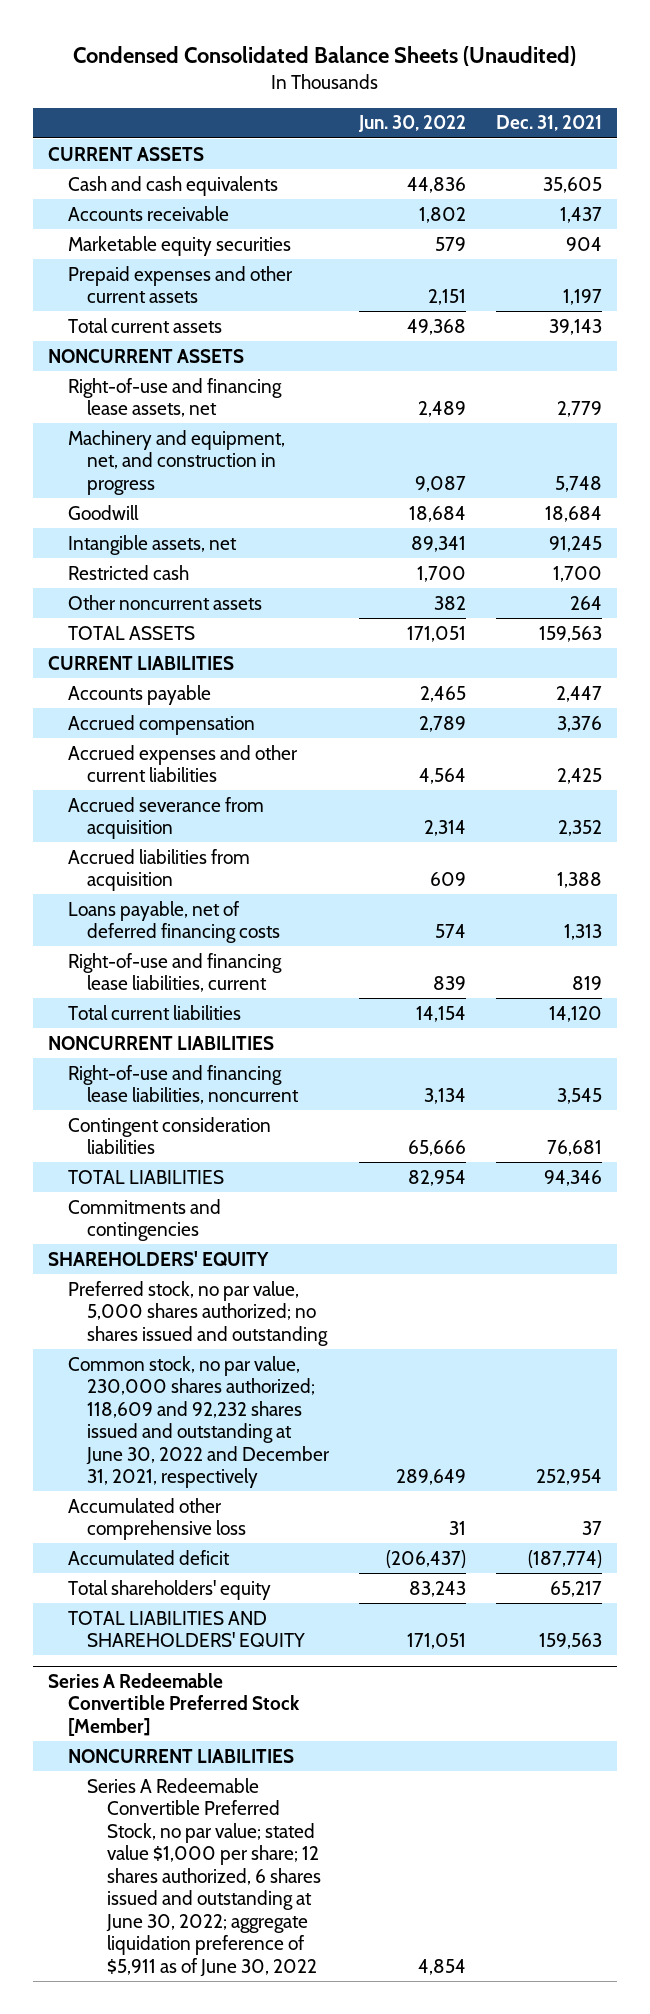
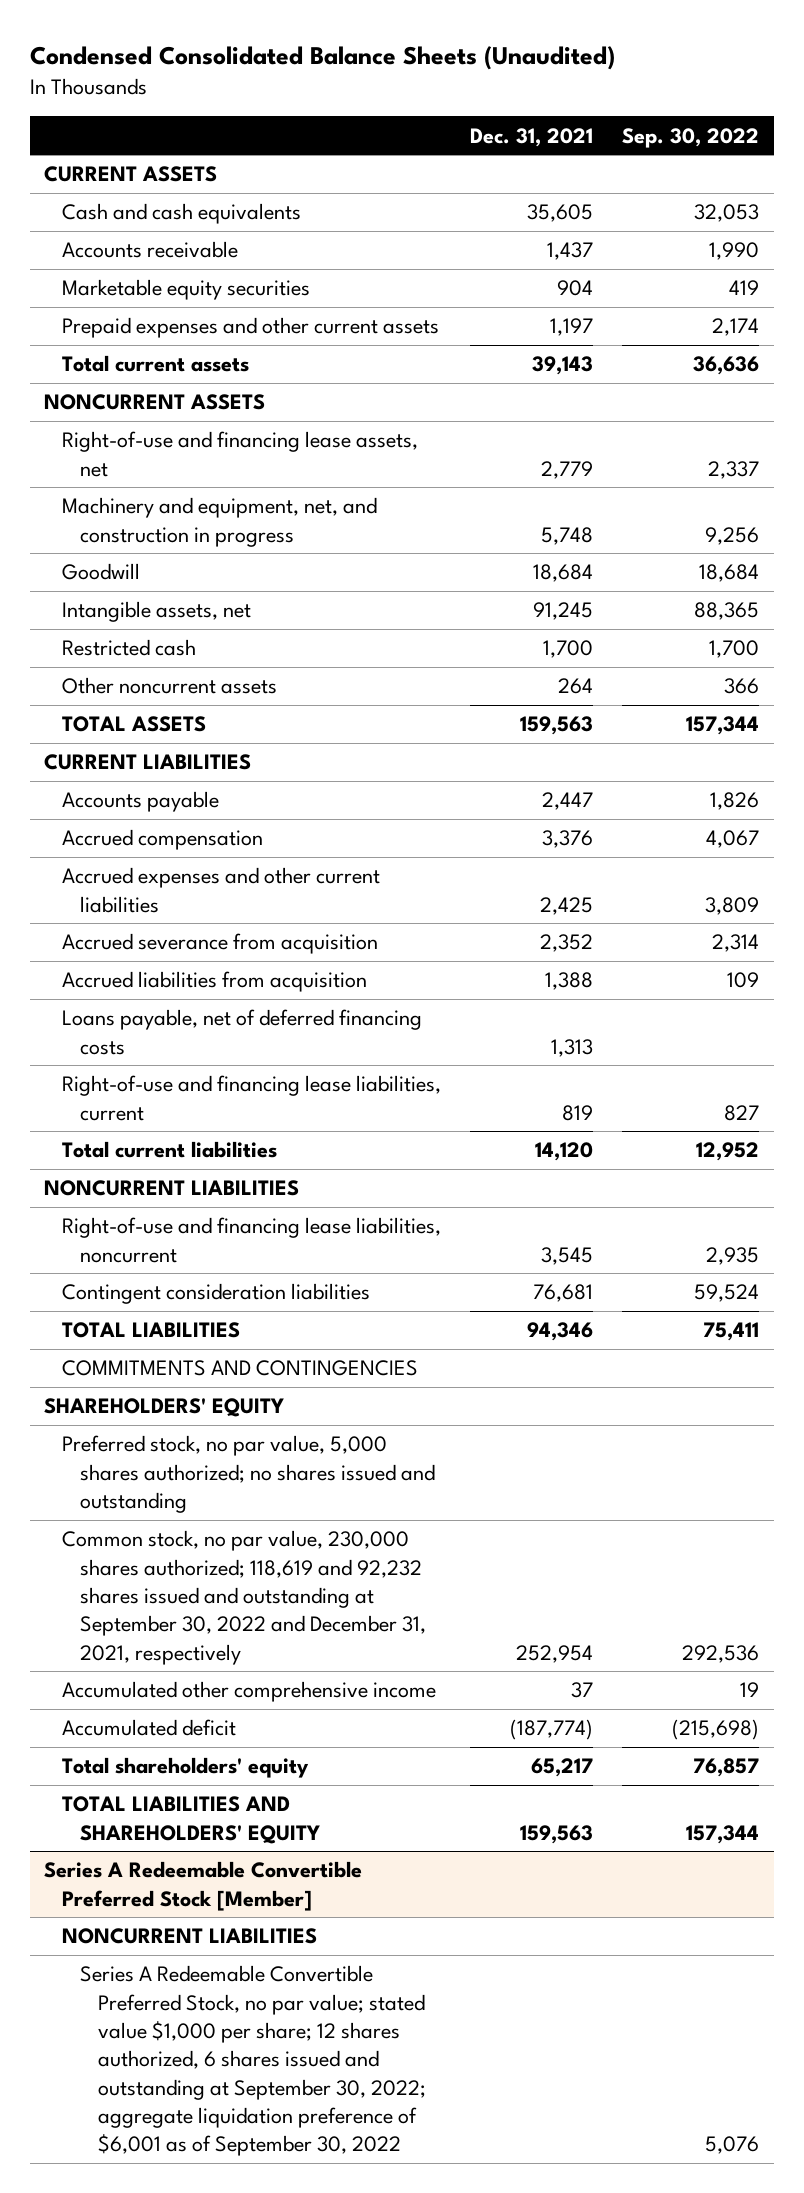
- | Jun. 30, 2022 | Dec. 31, 2021
+ | Dec. 31, 2021 | Sep. 30, 2022
- Commitments and contingencies
+ COMMITMENTS AND CONTINGENCIES
- Common stock, no par value, 230,000 shares authorized; 118,609 and 92,232 shares issued and outstanding at June 30, 2022 and December 31, 2021, respectively | 289,649 | 252,954
- Accumulated other comprehensive loss | 31 | 37
+ Common stock, no par value, 230,000 shares authorized; 118,619 and 92,232 shares issued and outstanding at September 30, 2022 and December 31, 2021, respectively | 252,954 | 292,536
+ Accumulated other comprehensive income | 37 | 19
@ Series A Redeemable Convertible Preferred Stock [Member]
- Series A Redeemable Convertible Preferred Stock, no par value; stated value $1,000 per share; 12 shares authorized, 6 shares issued and outstanding at June 30, 2022; aggregate liquidation preference of $5,911 as of June 30, 2022 | 4,854 |
+ Series A Redeemable Convertible Preferred Stock, no par value; stated value $1,000 per share; 12 shares authorized, 6 shares issued and outstanding at September 30, 2022; aggregate liquidation preference of $6,001 as of September 30, 2022 | | 5,076

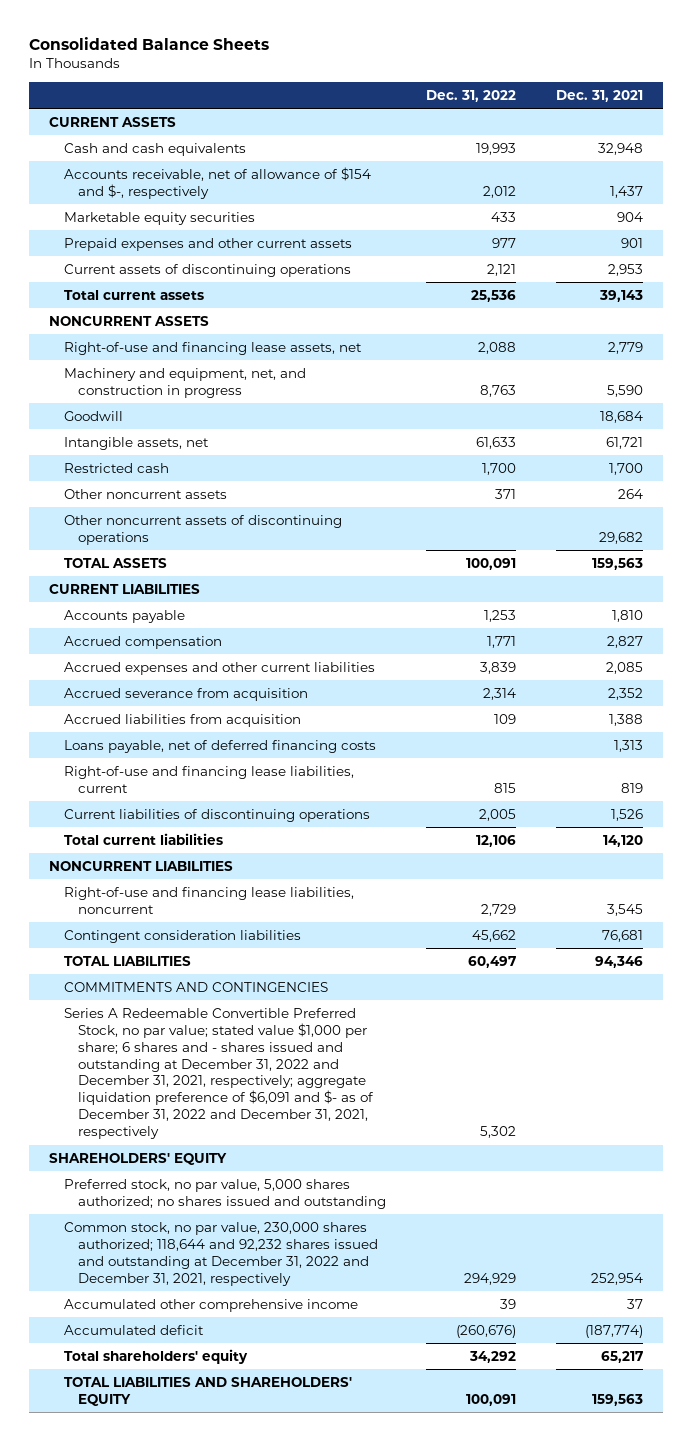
- Condensed Consolidated Balance Sheets (Unaudited)
+ Consolidated Balance Sheets
- | Dec. 31, 2021 | Sep. 30, 2022
+ | Dec. 31, 2022 | Dec. 31, 2021
- Cash and cash equivalents | 35,605 | 32,053
- Accounts receivable | 1,437 | 1,990
+ Cash and cash equivalents | 19,993 | 32,948
+ Accounts receivable, net of allowance of $154 and $-, respectively | 2,012 | 1,437
- Prepaid expenses and other current assets | 1,197 | 2,174
+ Prepaid expenses and other current assets | 977 | 901
+ Current assets of discontinuing operations | 2,121 | 2,953
- Machinery and equipment, net, and construction in progress | 5,748 | 9,256
+ Machinery and equipment, net, and construction in progress | 8,763 | 5,590
- Intangible assets, net | 91,245 | 88,365
+ Intangible assets, net | 61,633 | 61,721
+ Other noncurrent assets of discontinuing operations | | 29,682
- Accounts payable | 2,447 | 1,826
- Accrued compensation | 3,376 | 4,067
- Accrued expenses and other current liabilities | 2,425 | 3,809
+ Accounts payable | 1,253 | 1,810
+ Accrued compensation | 1,771 | 2,827
+ Accrued expenses and other current liabilities | 3,839 | 2,085
+ Current liabilities of discontinuing operations | 2,005 | 1,526
+ Series A Redeemable Convertible Preferred Stock, no par value; stated value $1,000 per share; 6 shares and - shares issued and outstanding at December 31, 2022 and December 31, 2021, respectively; aggregate liquidation preference of $6,091 and $- as of December 31, 2022 and December 31, 2021, respectively | 5,302 |
- Common stock, no par value, 230,000 shares authorized; 118,619 and 92,232 shares issued and outstanding at September 30, 2022 and December 31, 2021, respectively | 252,954 | 292,536
+ Common stock, no par value, 230,000 shares authorized; 118,644 and 92,232 shares issued and outstanding at December 31, 2022 and December 31, 2021, respectively | 294,929 | 252,954
- Series A Redeemable Convertible Preferred Stock [Member]
- NONCURRENT LIABILITIES
- Series A Redeemable Convertible Preferred Stock, no par value; stated value $1,000 per share; 12 shares authorized, 6 shares issued and outstanding at September 30, 2022; aggregate liquidation preference of $6,001 as of September 30, 2022 | | 5,076

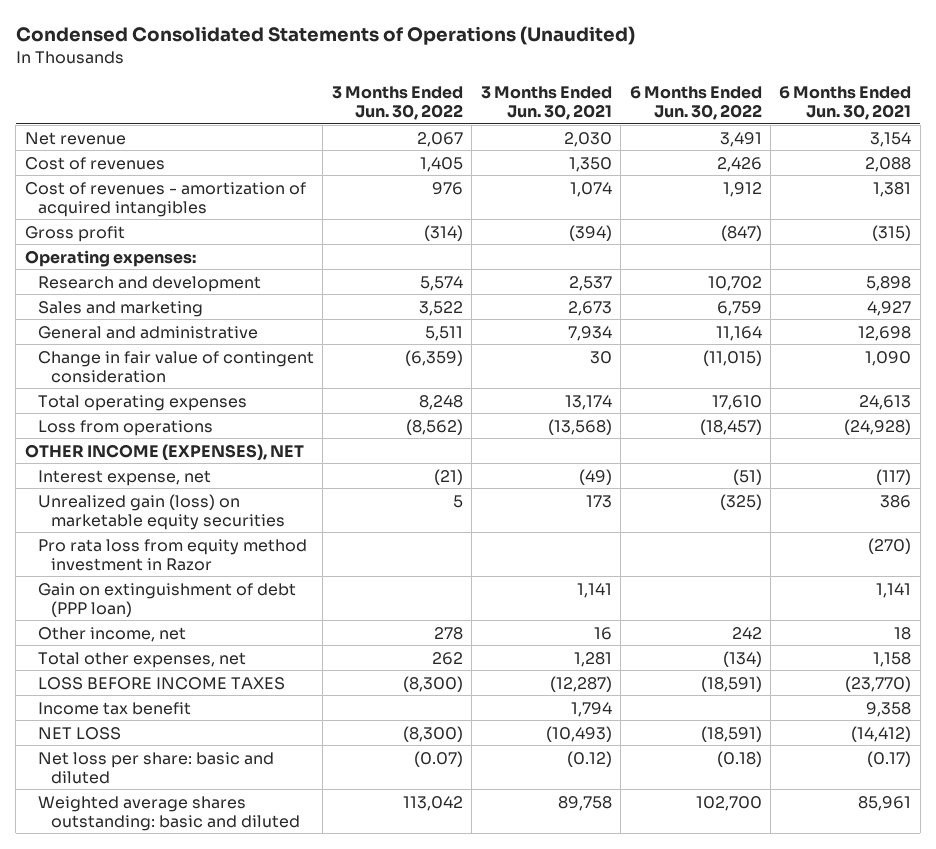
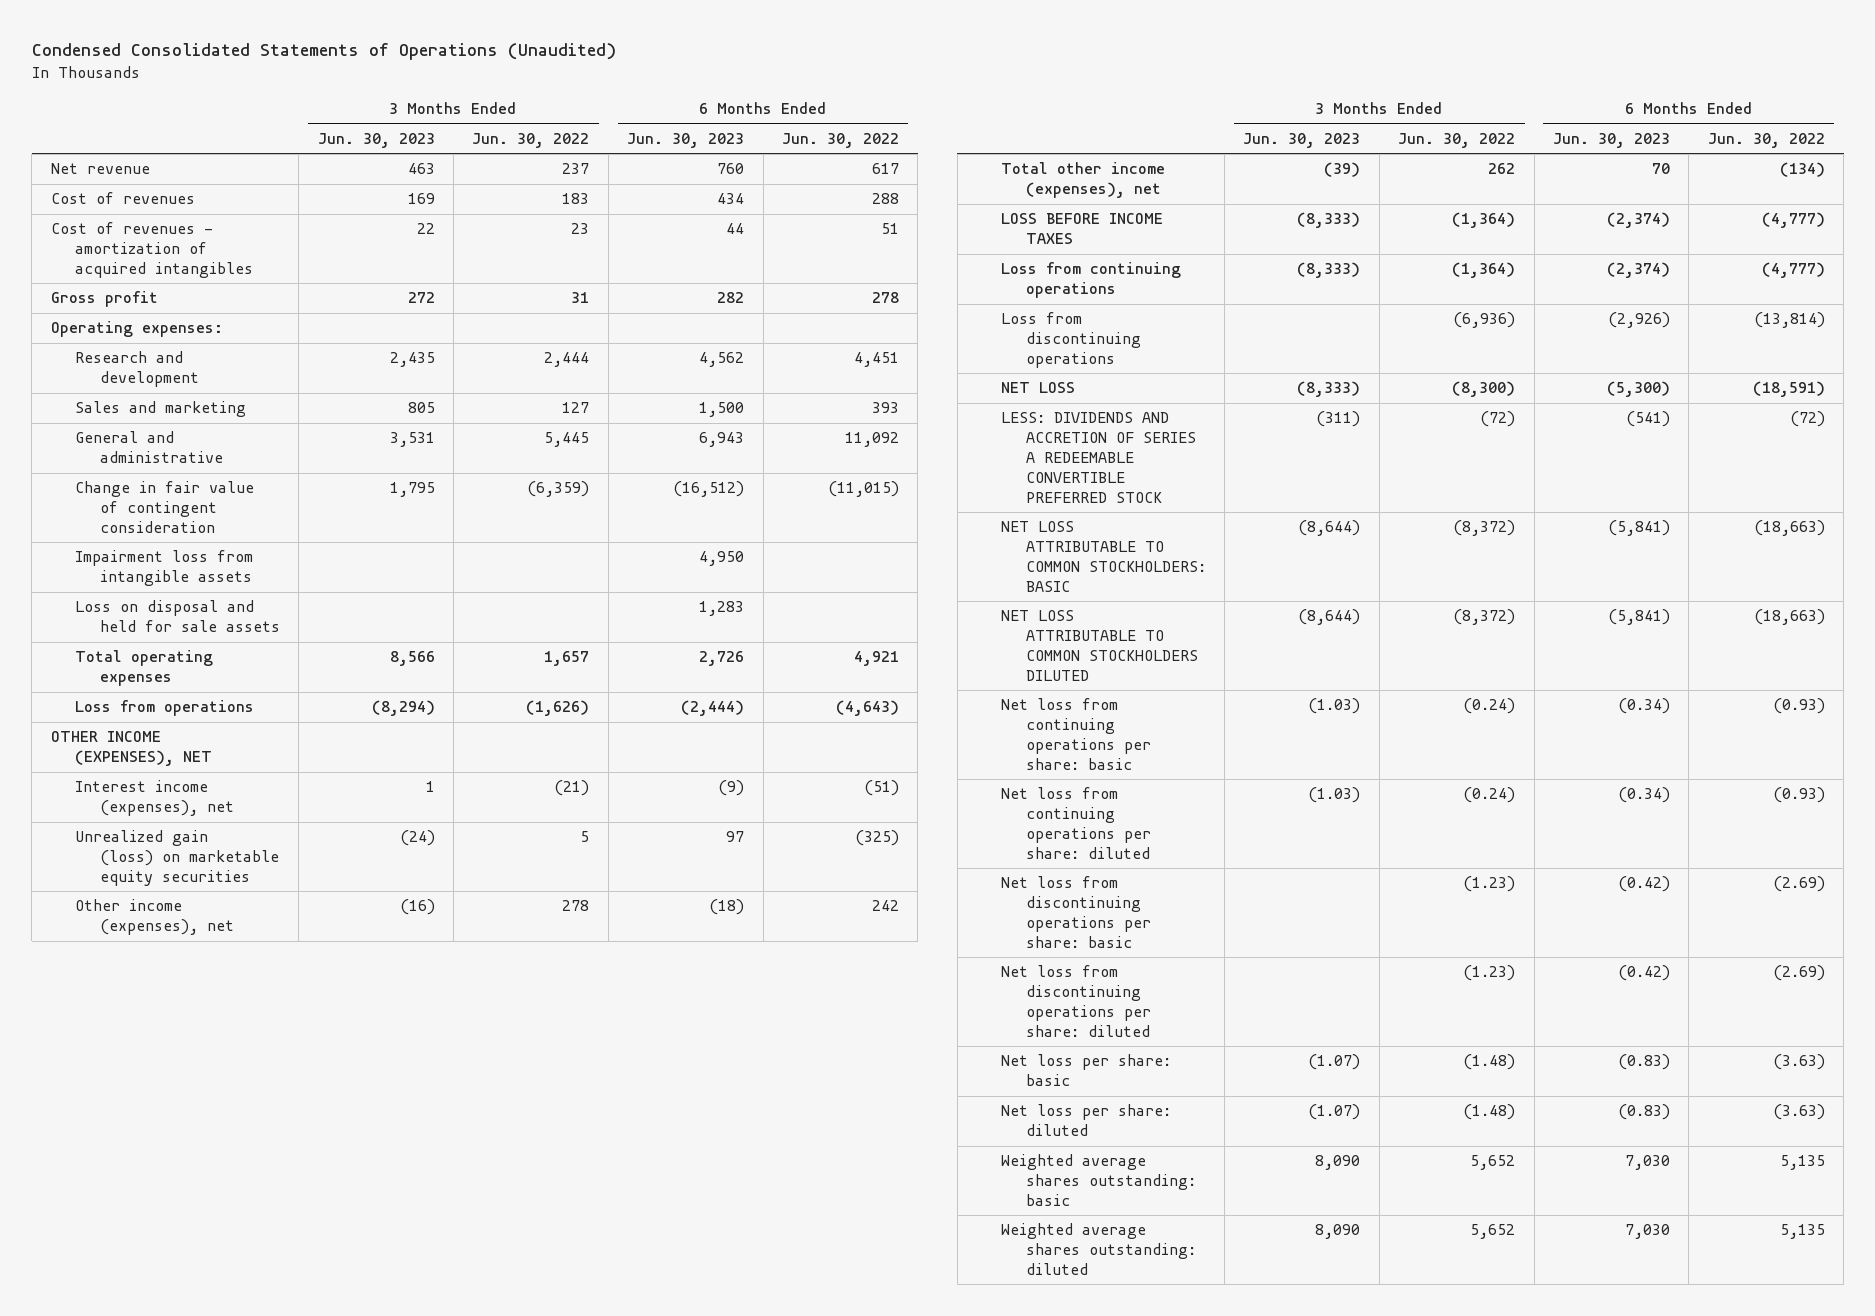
- | 3 Months Ended Jun. 30, 2022 | 3 Months Ended Jun. 30, 2021 | 6 Months Ended Jun. 30, 2022 | 6 Months Ended Jun. 30, 2021
+ | 3 Months Ended Jun. 30, 2023 | 3 Months Ended Jun. 30, 2022 | 6 Months Ended Jun. 30, 2023 | 6 Months Ended Jun. 30, 2022
- Net revenue | 2,067 | 2,030 | 3,491 | 3,154
- Cost of revenues | 1,405 | 1,350 | 2,426 | 2,088
- Cost of revenues - amortization of acquired intangibles | 976 | 1,074 | 1,912 | 1,381
- Gross profit | (314) | (394) | (847) | (315)
+ Net revenue | 463 | 237 | 760 | 617
+ Cost of revenues | 169 | 183 | 434 | 288
+ Cost of revenues - amortization of acquired intangibles | 22 | 23 | 44 | 51
+ Gross profit | 272 | 31 | 282 | 278
- Research and development | 5,574 | 2,537 | 10,702 | 5,898
- Sales and marketing | 3,522 | 2,673 | 6,759 | 4,927
- General and administrative | 5,511 | 7,934 | 11,164 | 12,698
+ Research and development | 2,435 | 2,444 | 4,562 | 4,451
+ Sales and marketing | 805 | 127 | 1,500 | 393
+ General and administrative | 3,531 | 5,445 | 6,943 | 11,092
- Total operating expenses | 8,248 | 13,174 | 17,610 | 24,613
- Loss from operations | (8,562) | (13,568) | (18,457) | (24,928)
+ Impairment loss from intangible assets | | | 4,950 |
+ Loss on disposal and held for sale assets | | | 1,283 |
+ Total operating expenses | 8,566 | 1,657 | 2,726 | 4,921
+ Loss from operations | (8,294) | (1,626) | (2,444) | (4,643)
- Interest expense, net | (21) | (49) | (51) | (117)
+ Interest income (expenses), net | 1 | (21) | (9) | (51)
- Pro rata loss from equity method investment in Razor | | | | (270)
- Gain on extinguishment of debt (PPP loan) | | 1,141 | | 1,141
- Other income, net | 278 | 16 | 242 | 18
- Total other expenses, net | 262 | 1,281 | (134) | 1,158
- LOSS BEFORE INCOME TAXES | (8,300) | (12,287) | (18,591) | (23,770)
- Income tax benefit | | 1,794 | | 9,358
+ Other income (expenses), net | (16) | 278 | (18) | 242
+ Total other income (expenses), net | (39) | 262 | 70 | (134)
+ LOSS BEFORE INCOME TAXES | (8,333) | (1,364) | (2,374) | (4,777)
+ Loss from continuing operations | (8,333) | (1,364) | (2,374) | (4,777)
+ Loss from discontinuing operations | | (6,936) | (2,926) | (13,814)
- Net loss per share: basic and diluted | (0.07) | (0.12) | (0.18) | (0.17)
- Weighted average shares outstanding: basic and diluted | 113,042 | 89,758 | 102,700 | 85,961
+ LESS: DIVIDENDS AND ACCRETION OF SERIES A REDEEMABLE CONVERTIBLE PREFERRED STOCK | (311) | (72) | (541) | (72)
+ NET LOSS ATTRIBUTABLE TO COMMON STOCKHOLDERS: BASIC | (8,644) | (8,372) | (5,841) | (18,663)
+ NET LOSS ATTRIBUTABLE TO COMMON STOCKHOLDERS DILUTED | (8,644) | (8,372) | (5,841) | (18,663)
+ Net loss from continuing operations per share: basic | (1.03) | (0.24) | (0.34) | (0.93)
+ Net loss from continuing operations per share: diluted | (1.03) | (0.24) | (0.34) | (0.93)
+ Net loss from discontinuing operations per share: basic | | (1.23) | (0.42) | (2.69)
+ Net loss from discontinuing operations per share: diluted | | (1.23) | (0.42) | (2.69)
+ Net loss per share: basic | (1.07) | (1.48) | (0.83) | (3.63)
+ Net loss per share: diluted | (1.07) | (1.48) | (0.83) | (3.63)
+ Weighted average shares outstanding: basic | 8,090 | 5,652 | 7,030 | 5,135
+ Weighted average shares outstanding: diluted | 8,090 | 5,652 | 7,030 | 5,135

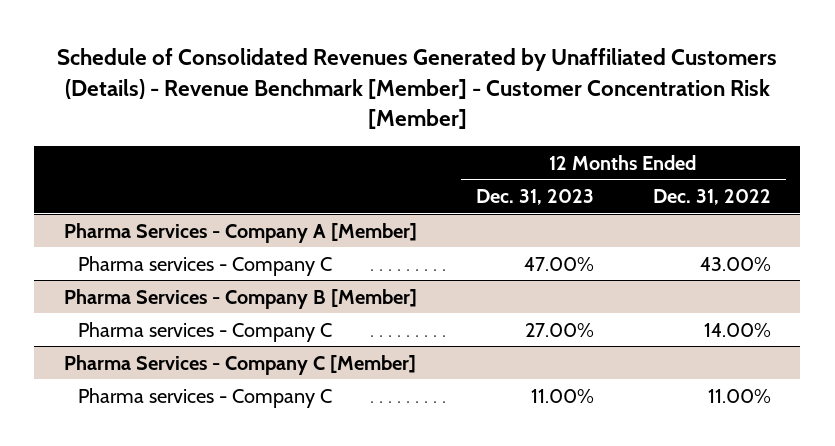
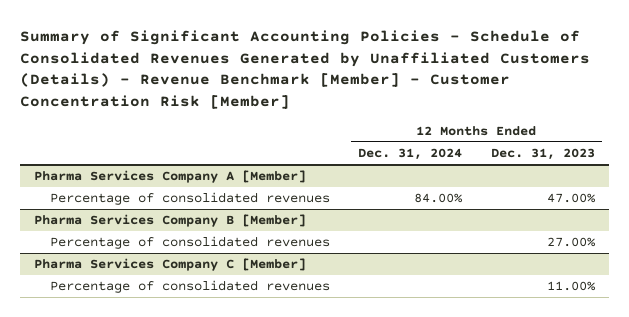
- Schedule of Consolidated Revenues Generated by Unaffiliated Customers (Details) - Revenue Benchmark [Member] - Customer Concentration Risk [Member]
+ Summary of Significant Accounting Policies - Schedule of Consolidated Revenues Generated by Unaffiliated Customers (Details) - Revenue Benchmark [Member] - Customer Concentration Risk [Member]
- | 12 Months Ended Dec. 31, 2023 | 12 Months Ended Dec. 31, 2022
+ | 12 Months Ended Dec. 31, 2024 | 12 Months Ended Dec. 31, 2023
- Pharma Services - Company A [Member]
- Pharma services - Company C | 47.00% | 43.00%
- Pharma Services - Company B [Member]
- Pharma services - Company C | 27.00% | 14.00%
- Pharma Services - Company C [Member]
- Pharma services - Company C | 11.00% | 11.00%
+ Pharma Services Company A [Member]
+ Percentage of consolidated revenues | 84.00% | 47.00%
+ Pharma Services Company B [Member]
+ Percentage of consolidated revenues | | 27.00%
+ Pharma Services Company C [Member]
+ Percentage of consolidated revenues | | 11.00%

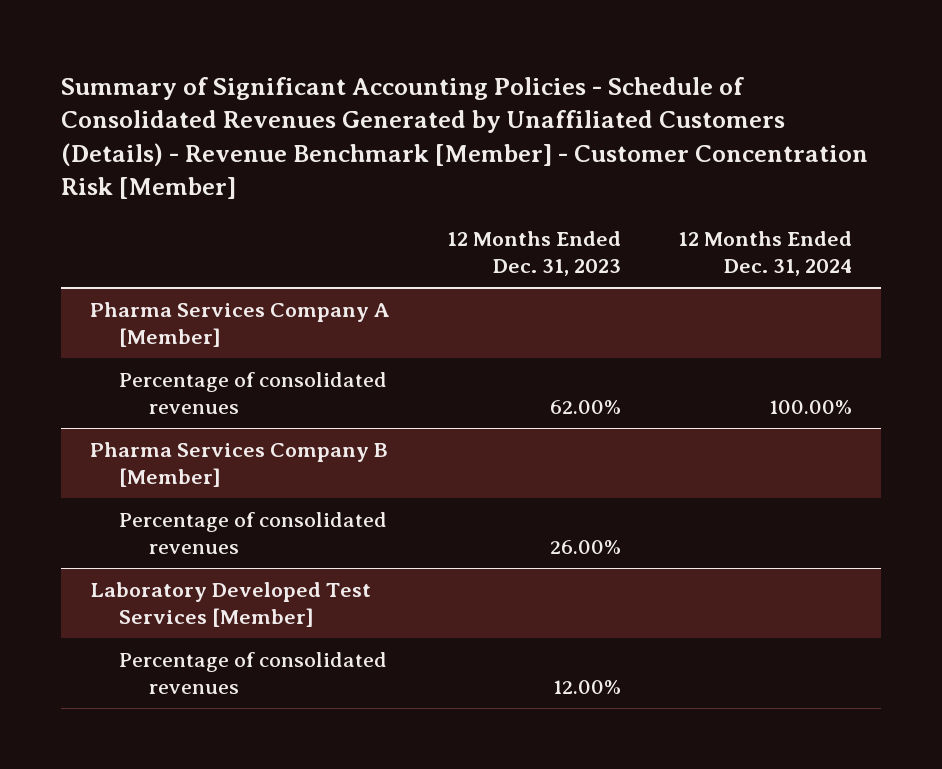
- | 12 Months Ended Dec. 31, 2024 | 12 Months Ended Dec. 31, 2023
+ | 12 Months Ended Dec. 31, 2023 | 12 Months Ended Dec. 31, 2024
@ Pharma Services Company A [Member]
- Percentage of consolidated revenues | 84.00% | 47.00%
+ Percentage of consolidated revenues | 62.00% | 100.00%
@ Pharma Services Company B [Member]
- Percentage of consolidated revenues | | 27.00%
- Pharma Services Company C [Member]
- Percentage of consolidated revenues | | 11.00%
@ Pharma Services Company B [Member]
+ Percentage of consolidated revenues | 26.00% |
+ Laboratory Developed Test Services [Member]
+ Percentage of consolidated revenues | 12.00% |

